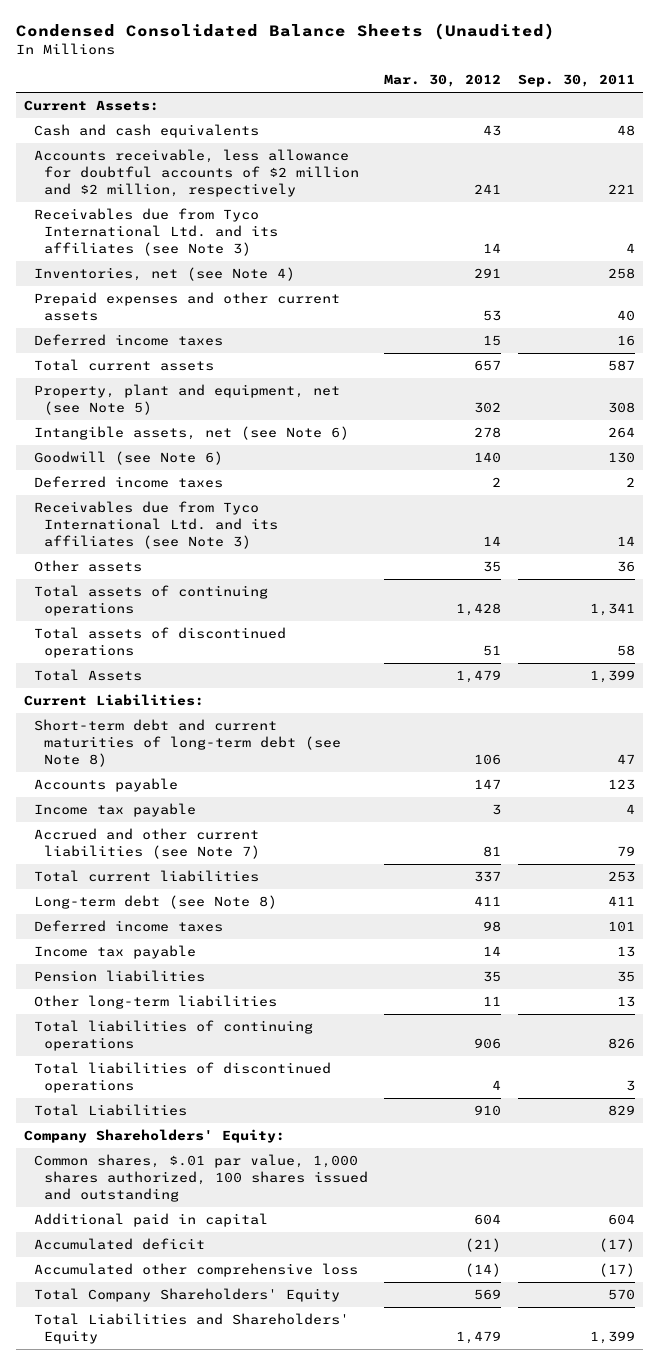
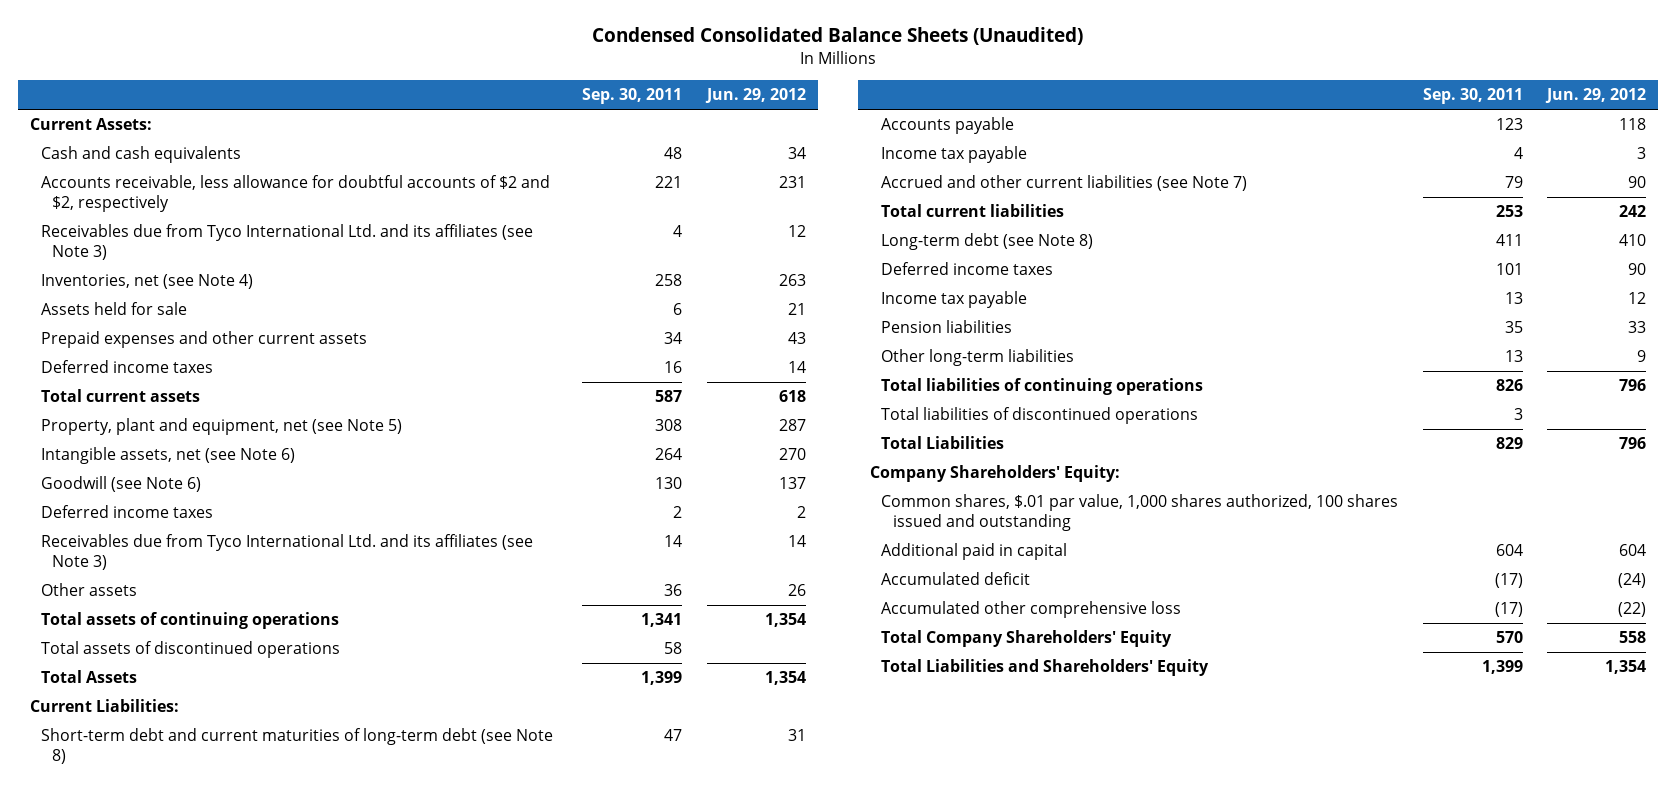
- | Mar. 30, 2012 | Sep. 30, 2011
+ | Sep. 30, 2011 | Jun. 29, 2012
- Accounts receivable, less allowance for doubtful accounts of $2 million and $2 million, respectively | 241 | 221
+ Accounts receivable, less allowance for doubtful accounts of $2 and $2, respectively | 221 | 231
- Prepaid expenses and other current assets | 53 | 40
+ Assets held for sale | 6 | 21
+ Prepaid expenses and other current assets | 34 | 43

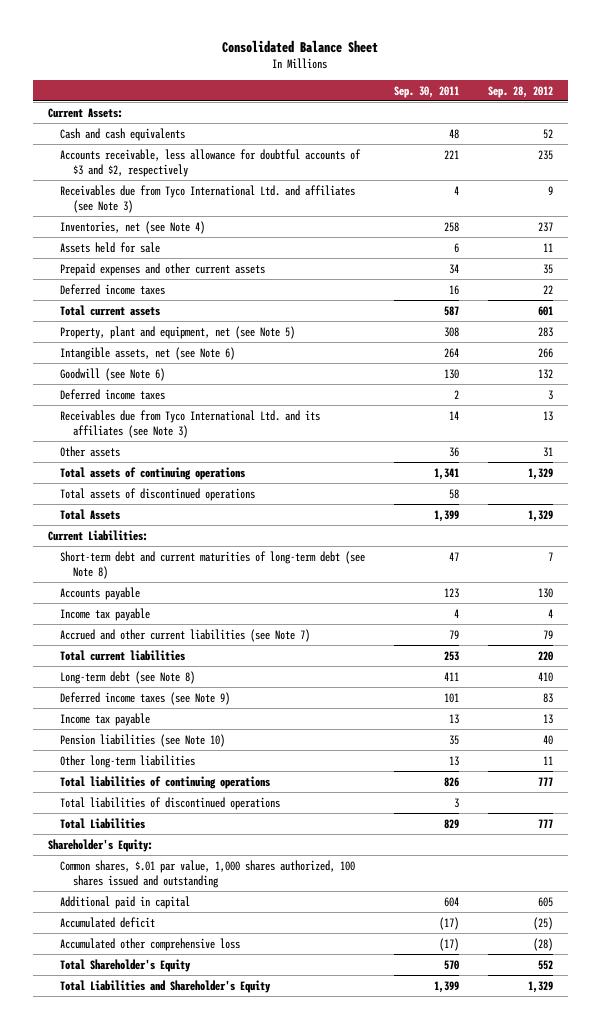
- Condensed Consolidated Balance Sheets (Unaudited)
+ Consolidated Balance Sheet
- | Sep. 30, 2011 | Jun. 29, 2012
+ | Sep. 30, 2011 | Sep. 28, 2012
- Accounts receivable, less allowance for doubtful accounts of $2 and $2, respectively | 221 | 231
- Receivables due from Tyco International Ltd. and its affiliates (see Note 3) | 4 | 12
+ Accounts receivable, less allowance for doubtful accounts of $3 and $2, respectively | 221 | 235
+ Receivables due from Tyco International Ltd. and affiliates (see Note 3) | 4 | 9
- Deferred income taxes | 101 | 90
+ Deferred income taxes (see Note 9) | 101 | 83
- Pension liabilities | 35 | 33
+ Pension liabilities (see Note 10) | 35 | 40
- Company Shareholders' Equity:
+ Shareholder's Equity:
- Total Company Shareholders' Equity | 570 | 558
- Total Liabilities and Shareholders' Equity | 1,399 | 1,354
+ Total Shareholder's Equity | 570 | 552
+ Total Liabilities and Shareholder's Equity | 1,399 | 1,329

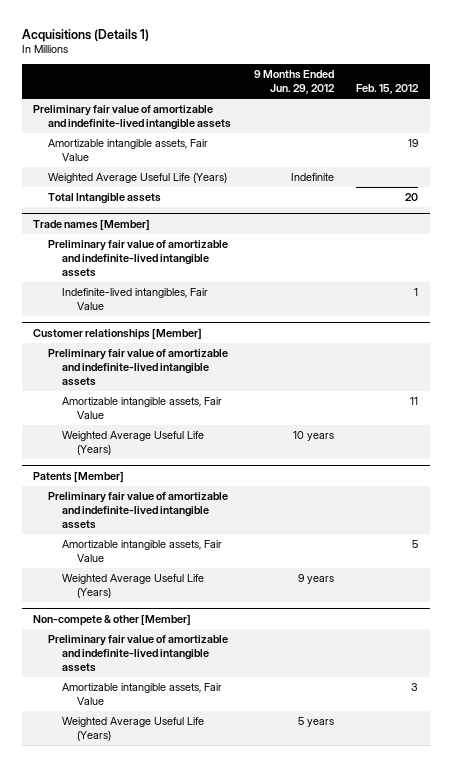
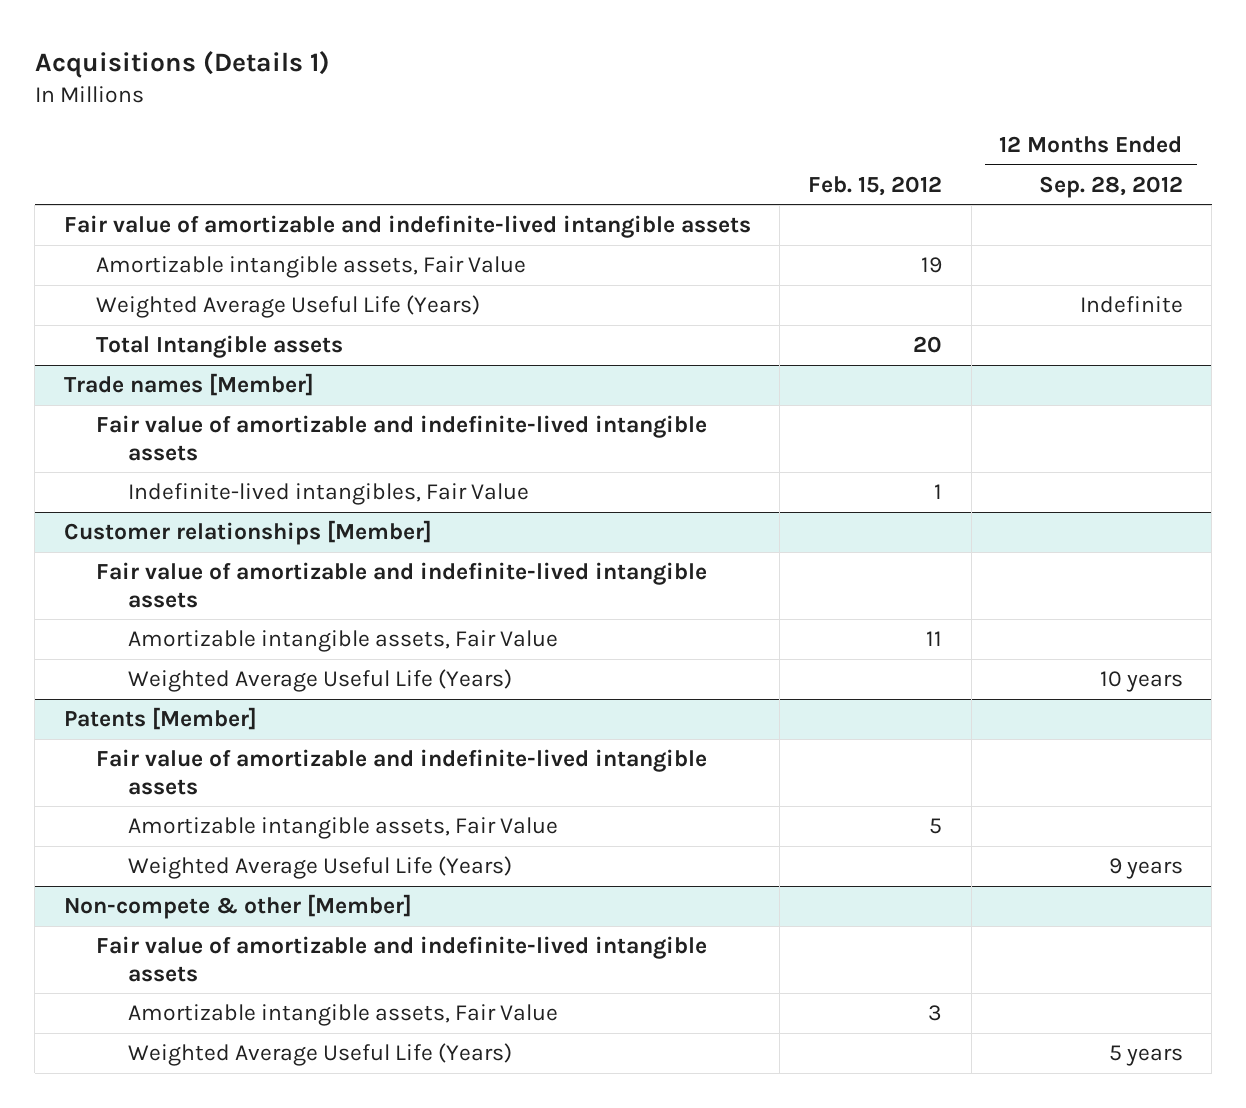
- | 9 Months Ended Jun. 29, 2012 | Feb. 15, 2012
+ | Feb. 15, 2012 | 12 Months Ended Sep. 28, 2012
- Preliminary fair value of amortizable and indefinite-lived intangible assets
+ Fair value of amortizable and indefinite-lived intangible assets
@ Trade names [Member]
- Preliminary fair value of amortizable and indefinite-lived intangible assets
+ Fair value of amortizable and indefinite-lived intangible assets
@ Customer relationships [Member]
- Preliminary fair value of amortizable and indefinite-lived intangible assets
+ Fair value of amortizable and indefinite-lived intangible assets
@ Patents [Member]
- Preliminary fair value of amortizable and indefinite-lived intangible assets
+ Fair value of amortizable and indefinite-lived intangible assets
@ Non-compete & other [Member]
- Preliminary fair value of amortizable and indefinite-lived intangible assets
+ Fair value of amortizable and indefinite-lived intangible assets

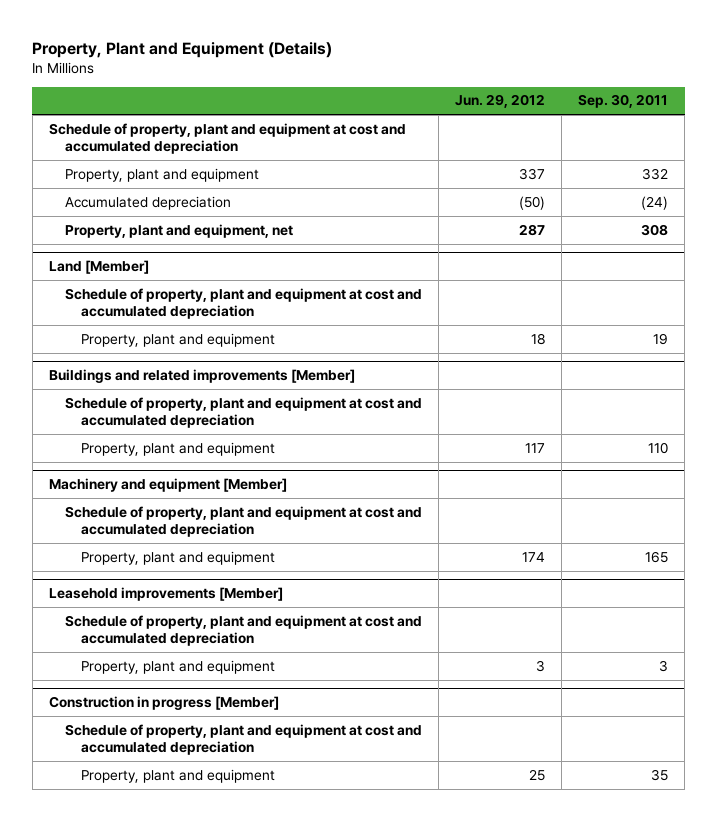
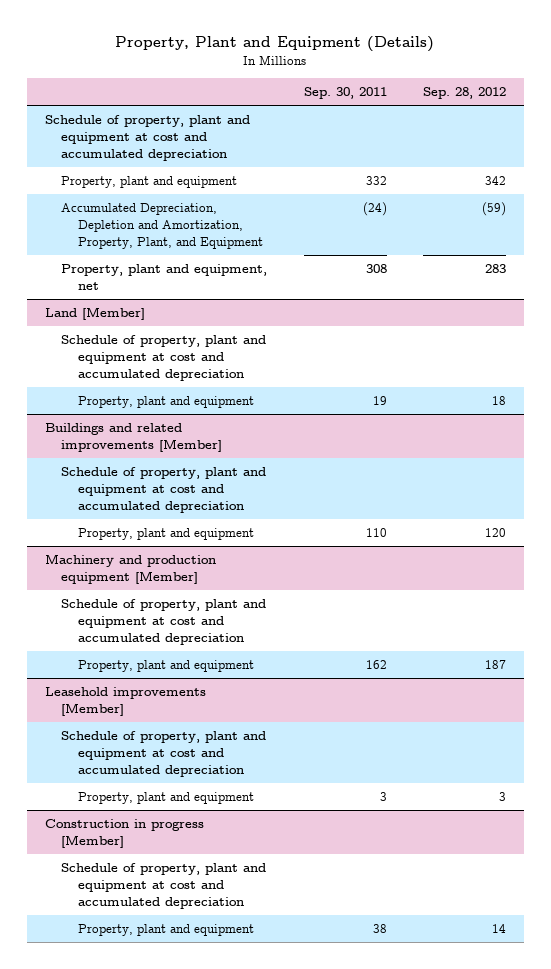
- | Jun. 29, 2012 | Sep. 30, 2011
+ | Sep. 30, 2011 | Sep. 28, 2012
- Accumulated depreciation | (50) | (24)
+ Accumulated Depreciation, Depletion and Amortization, Property, Plant, and Equipment | (24) | (59)
- Machinery and equipment [Member]
+ Machinery and production equipment [Member]
- Property, plant and equipment | 174 | 165
+ Property, plant and equipment | 162 | 187
@ Construction in progress [Member]
- Property, plant and equipment | 25 | 35
+ Property, plant and equipment | 38 | 14

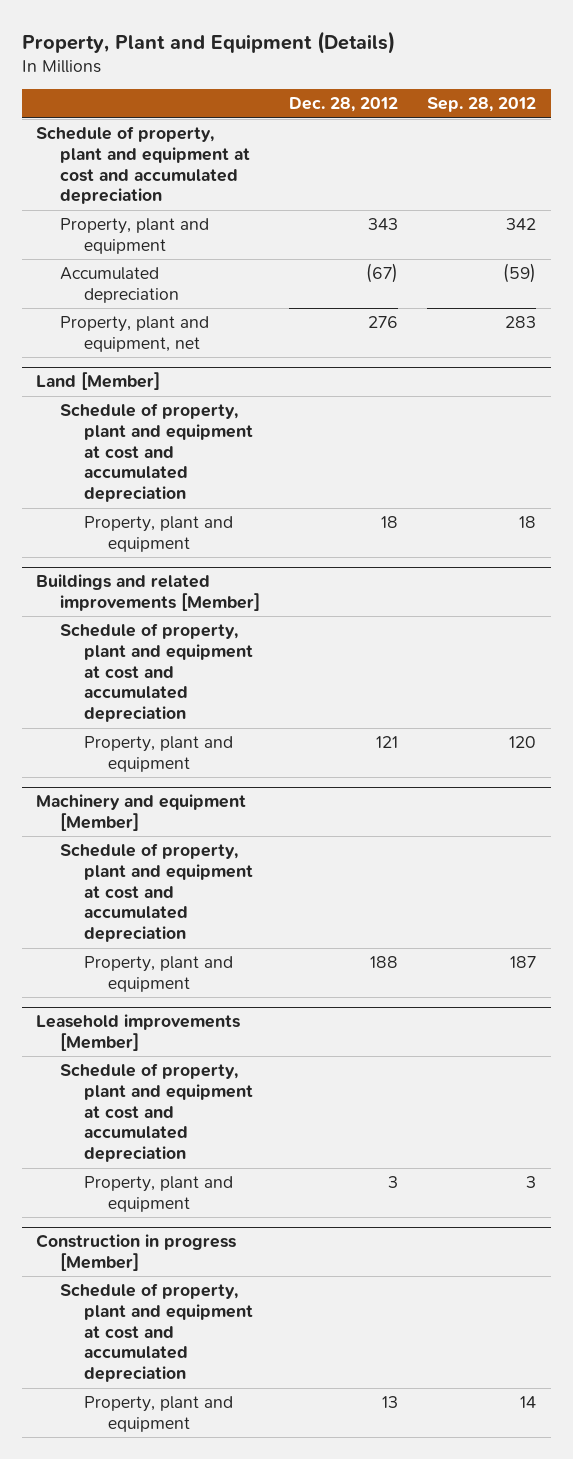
- | Sep. 30, 2011 | Sep. 28, 2012
+ | Dec. 28, 2012 | Sep. 28, 2012
- Accumulated Depreciation, Depletion and Amortization, Property, Plant, and Equipment | (24) | (59)
+ Accumulated depreciation | (67) | (59)
- Machinery and production equipment [Member]
+ Machinery and equipment [Member]

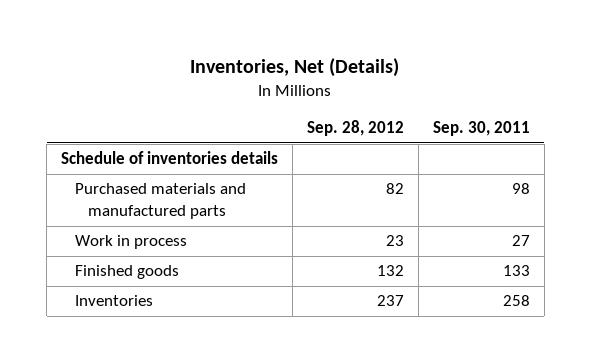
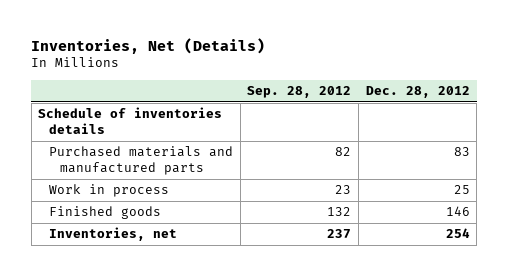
- | Sep. 28, 2012 | Sep. 30, 2011
+ | Sep. 28, 2012 | Dec. 28, 2012
- Inventories | 237 | 258
+ Inventories, net | 237 | 254

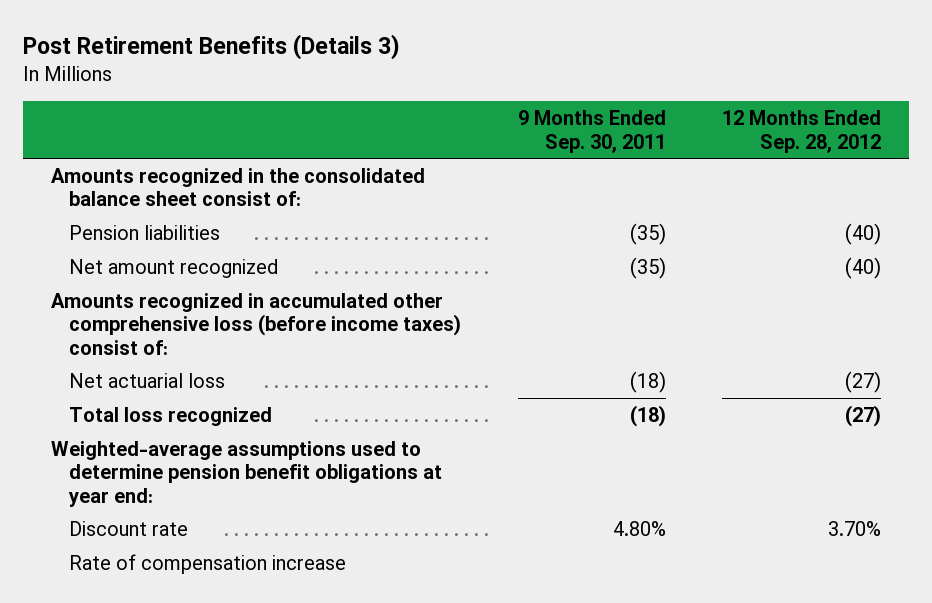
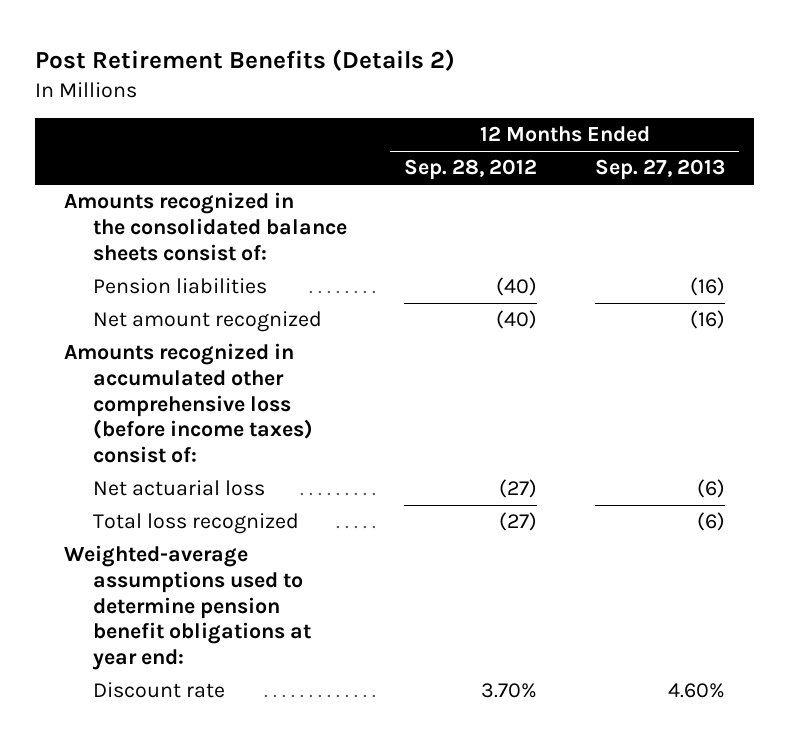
- Post Retirement Benefits (Details 3)
+ Post Retirement Benefits (Details 2)
- | 9 Months Ended Sep. 30, 2011 | 12 Months Ended Sep. 28, 2012
+ | 12 Months Ended Sep. 28, 2012 | 12 Months Ended Sep. 27, 2013
- Amounts recognized in the consolidated balance sheet consist of:
+ Amounts recognized in the consolidated balance sheets consist of:
- Rate of compensation increase

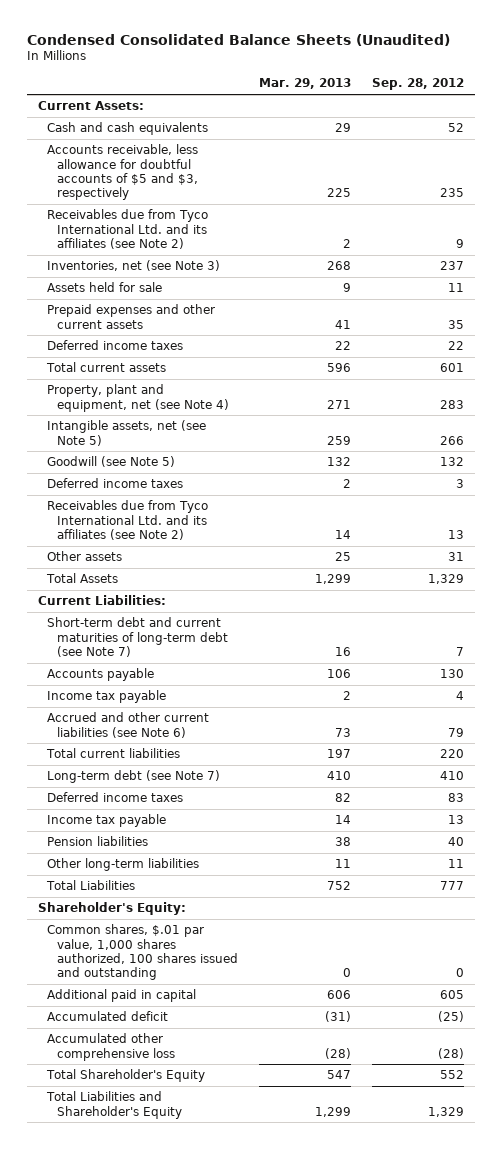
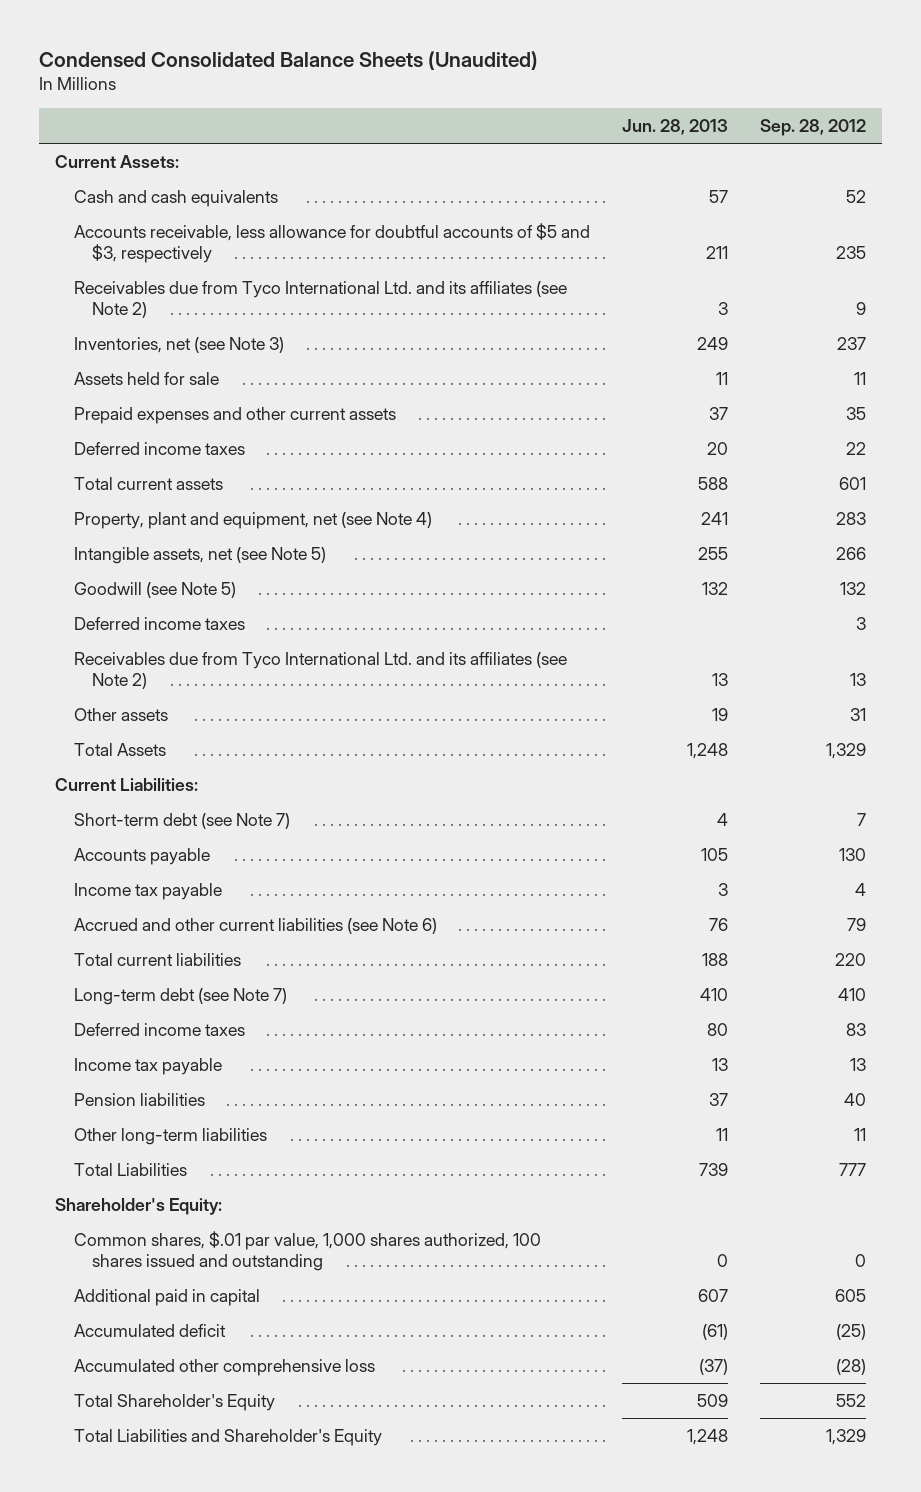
- | Mar. 29, 2013 | Sep. 28, 2012
+ | Jun. 28, 2013 | Sep. 28, 2012
- Short-term debt and current maturities of long-term debt (see Note 7) | 16 | 7
+ Short-term debt (see Note 7) | 4 | 7

